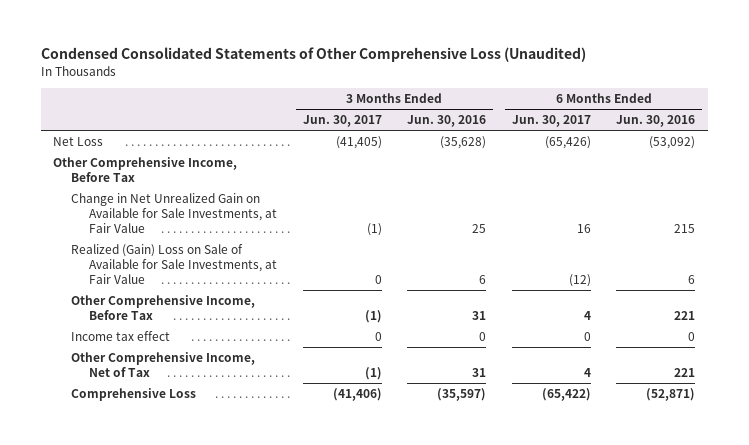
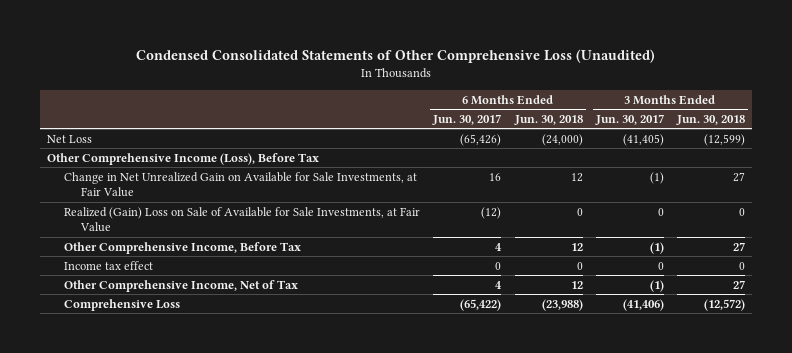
- | 3 Months Ended Jun. 30, 2017 | 3 Months Ended Jun. 30, 2016 | 6 Months Ended Jun. 30, 2017 | 6 Months Ended Jun. 30, 2016
+ | 6 Months Ended Jun. 30, 2017 | 6 Months Ended Jun. 30, 2018 | 3 Months Ended Jun. 30, 2017 | 3 Months Ended Jun. 30, 2018
- Other Comprehensive Income, Before Tax
+ Other Comprehensive Income (Loss), Before Tax

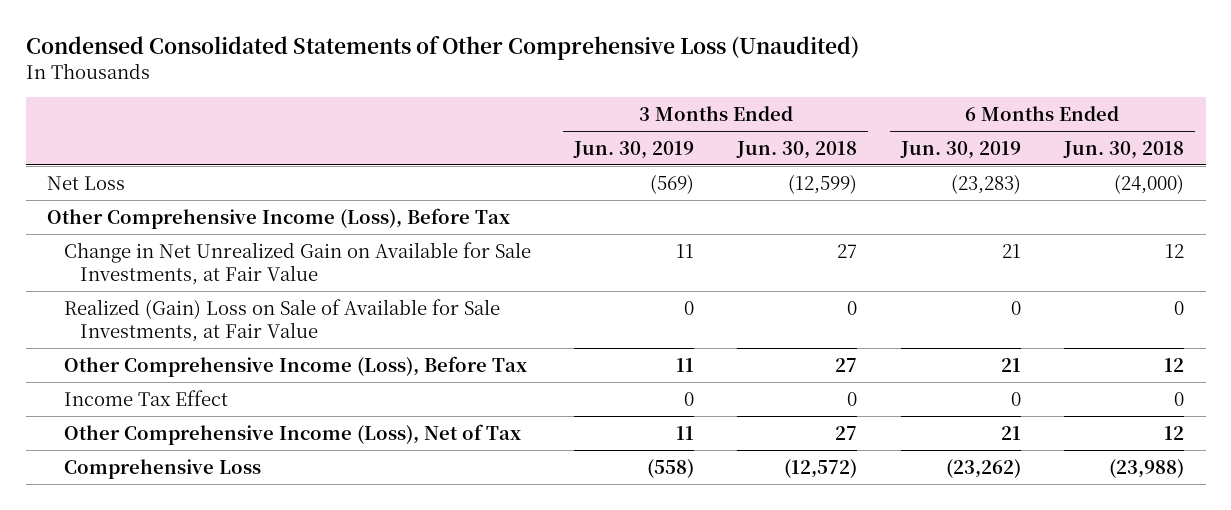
- | 6 Months Ended Jun. 30, 2017 | 6 Months Ended Jun. 30, 2018 | 3 Months Ended Jun. 30, 2017 | 3 Months Ended Jun. 30, 2018
+ | 3 Months Ended Jun. 30, 2019 | 3 Months Ended Jun. 30, 2018 | 6 Months Ended Jun. 30, 2019 | 6 Months Ended Jun. 30, 2018
- Other Comprehensive Income, Before Tax | 4 | 12 | (1) | 27
- Income tax effect | 0 | 0 | 0 | 0
- Other Comprehensive Income, Net of Tax | 4 | 12 | (1) | 27
+ Other Comprehensive Income (Loss), Before Tax | 11 | 27 | 21 | 12
+ Income Tax Effect | 0 | 0 | 0 | 0
+ Other Comprehensive Income (Loss), Net of Tax | 11 | 27 | 21 | 12

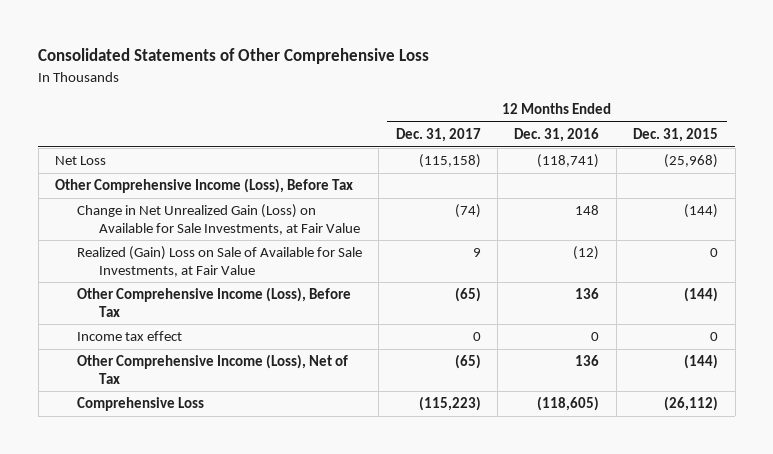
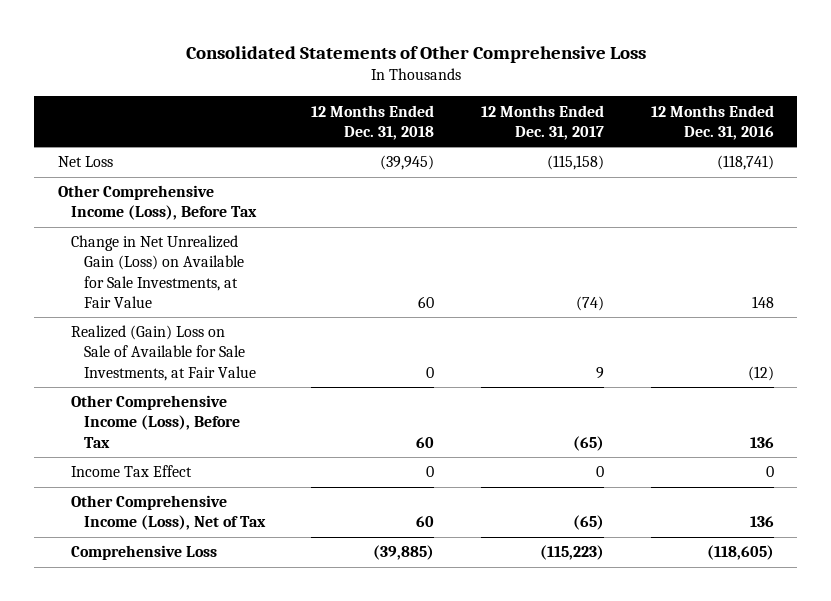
- | 12 Months Ended Dec. 31, 2017 | 12 Months Ended Dec. 31, 2016 | 12 Months Ended Dec. 31, 2015
+ | 12 Months Ended Dec. 31, 2018 | 12 Months Ended Dec. 31, 2017 | 12 Months Ended Dec. 31, 2016
- Income tax effect | 0 | 0 | 0
+ Income Tax Effect | 0 | 0 | 0

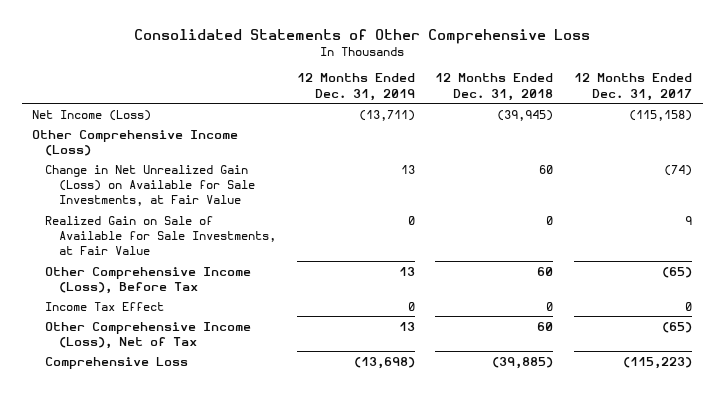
- | 12 Months Ended Dec. 31, 2018 | 12 Months Ended Dec. 31, 2017 | 12 Months Ended Dec. 31, 2016
+ | 12 Months Ended Dec. 31, 2019 | 12 Months Ended Dec. 31, 2018 | 12 Months Ended Dec. 31, 2017
- Net Loss | (39,945) | (115,158) | (118,741)
- Other Comprehensive Income (Loss), Before Tax
+ Net Income (Loss) | (13,711) | (39,945) | (115,158)
+ Other Comprehensive Income (Loss)
- Realized (Gain) Loss on Sale of Available for Sale Investments, at Fair Value | 0 | 9 | (12)
+ Realized Gain on Sale of Available for Sale Investments, at Fair Value | 0 | 0 | 9

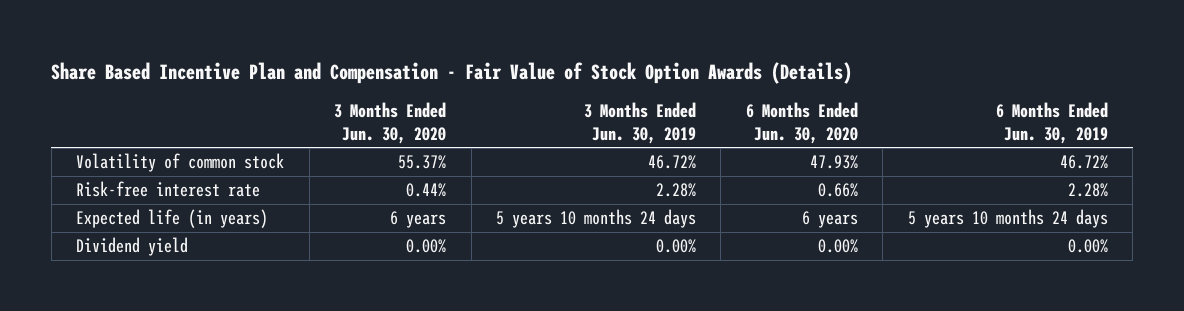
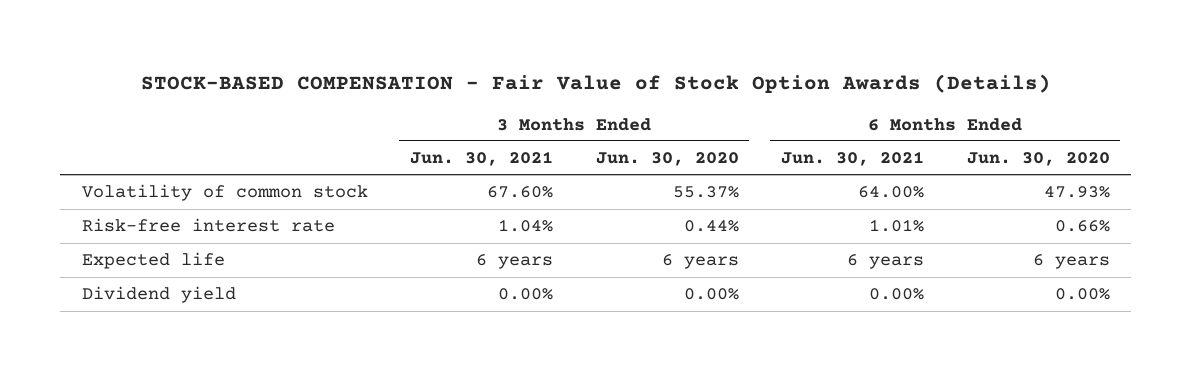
- Share Based Incentive Plan and Compensation - Fair Value of Stock Option Awards (Details)
+ STOCK-BASED COMPENSATION - Fair Value of Stock Option Awards (Details)
- | 3 Months Ended Jun. 30, 2020 | 3 Months Ended Jun. 30, 2019 | 6 Months Ended Jun. 30, 2020 | 6 Months Ended Jun. 30, 2019
+ | 3 Months Ended Jun. 30, 2021 | 3 Months Ended Jun. 30, 2020 | 6 Months Ended Jun. 30, 2021 | 6 Months Ended Jun. 30, 2020
- Expected life (in years) | 6 years | 5 years 10 months 24 days | 6 years | 5 years 10 months 24 days
+ Expected life | 6 years | 6 years | 6 years | 6 years

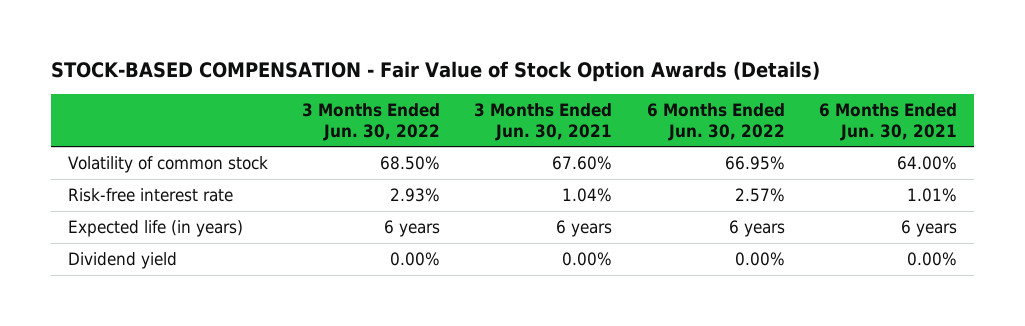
- | 3 Months Ended Jun. 30, 2021 | 3 Months Ended Jun. 30, 2020 | 6 Months Ended Jun. 30, 2021 | 6 Months Ended Jun. 30, 2020
+ | 3 Months Ended Jun. 30, 2022 | 3 Months Ended Jun. 30, 2021 | 6 Months Ended Jun. 30, 2022 | 6 Months Ended Jun. 30, 2021
- Expected life | 6 years | 6 years | 6 years | 6 years
+ Expected life (in years) | 6 years | 6 years | 6 years | 6 years

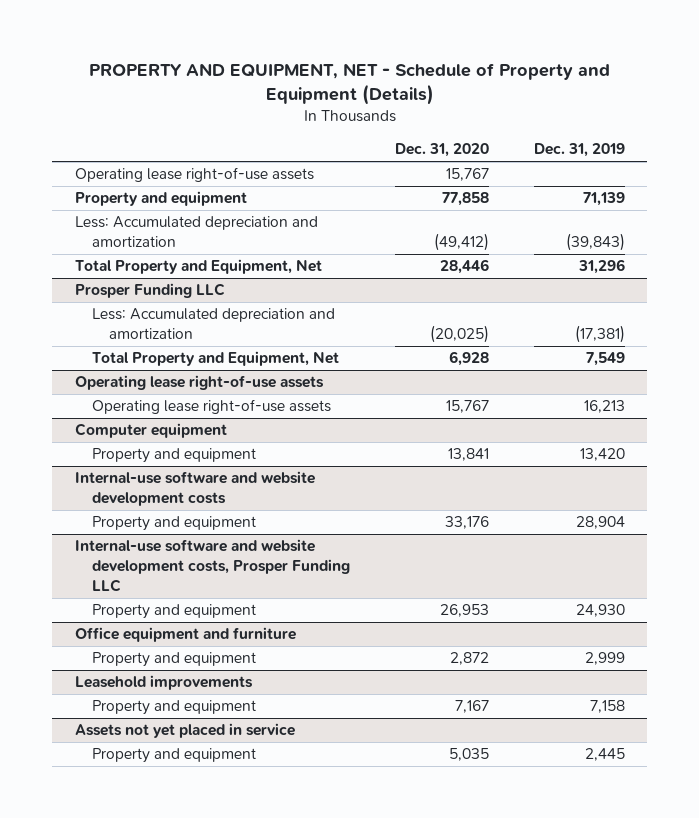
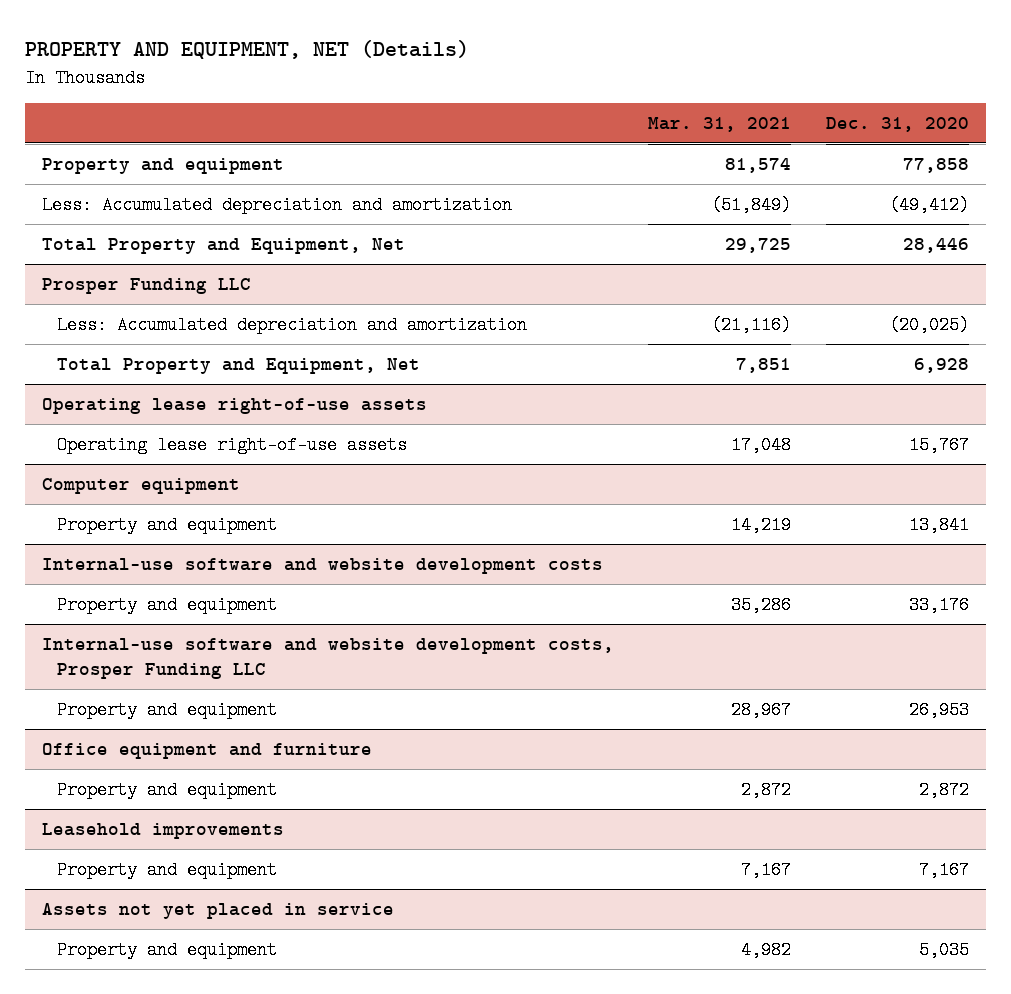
- PROPERTY AND EQUIPMENT, NET - Schedule of Property and Equipment (Details)
+ PROPERTY AND EQUIPMENT, NET (Details)
- | Dec. 31, 2020 | Dec. 31, 2019
+ | Mar. 31, 2021 | Dec. 31, 2020
- Operating lease right-of-use assets | 15,767 |

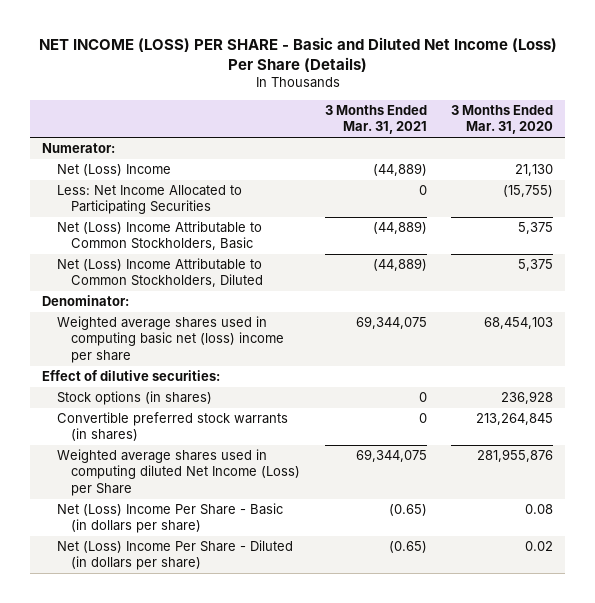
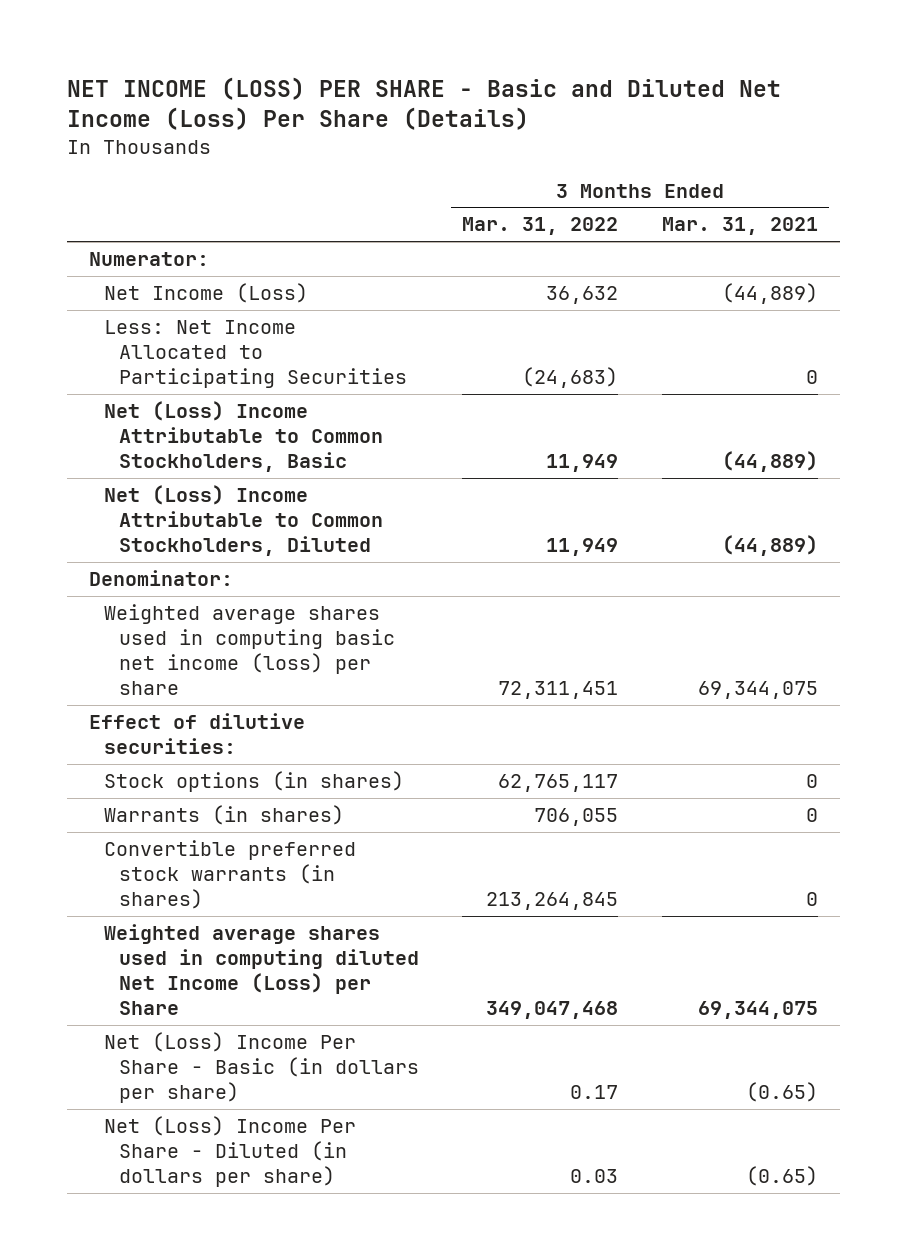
- | 3 Months Ended Mar. 31, 2021 | 3 Months Ended Mar. 31, 2020
+ | 3 Months Ended Mar. 31, 2022 | 3 Months Ended Mar. 31, 2021
- Net (Loss) Income | (44,889) | 21,130
+ Net Income (Loss) | 36,632 | (44,889)
- Weighted average shares used in computing basic net (loss) income per share | 69,344,075 | 68,454,103
+ Weighted average shares used in computing basic net income (loss) per share | 72,311,451 | 69,344,075
+ Warrants (in shares) | 706,055 | 0

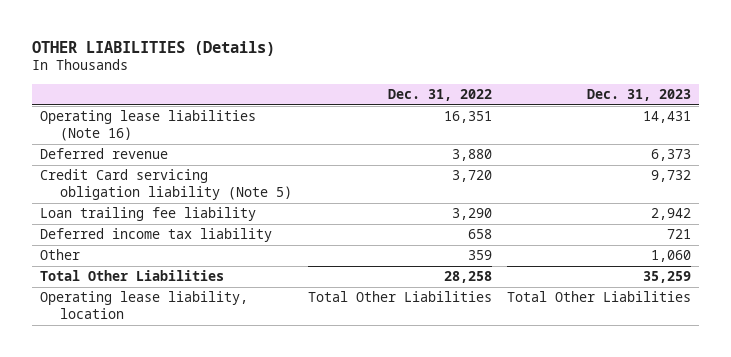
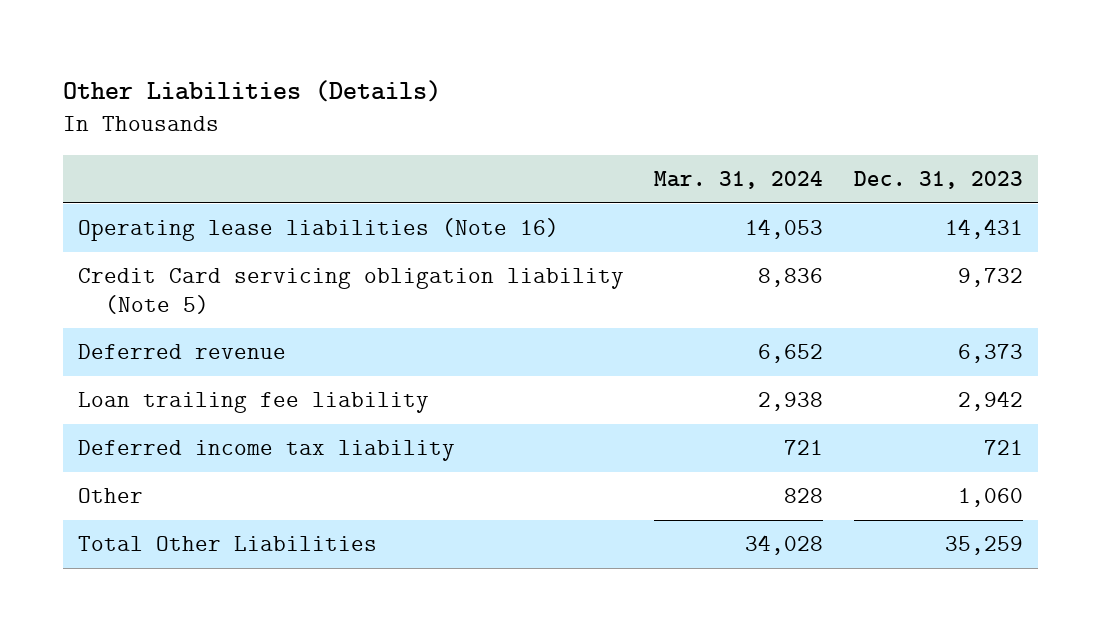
- OTHER LIABILITIES (Details)
+ Other Liabilities (Details)
- | Dec. 31, 2022 | Dec. 31, 2023
+ | Mar. 31, 2024 | Dec. 31, 2023
moved down: Deferred revenue | 6,652 | 6,373
- Operating lease liability, location | Total Other Liabilities | Total Other Liabilities

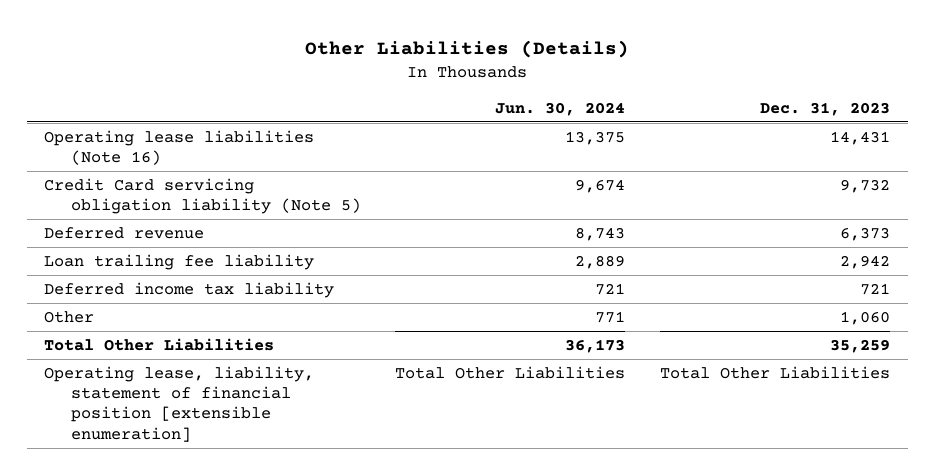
- | Mar. 31, 2024 | Dec. 31, 2023
+ | Jun. 30, 2024 | Dec. 31, 2023
+ Operating lease, liability, statement of financial position [extensible enumeration] | Total Other Liabilities | Total Other Liabilities

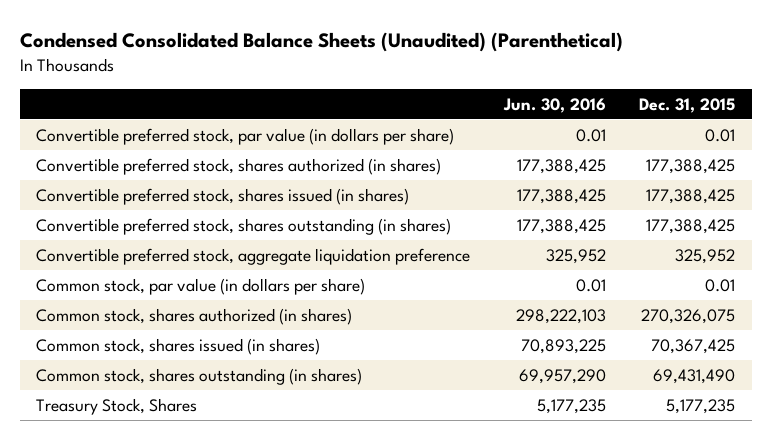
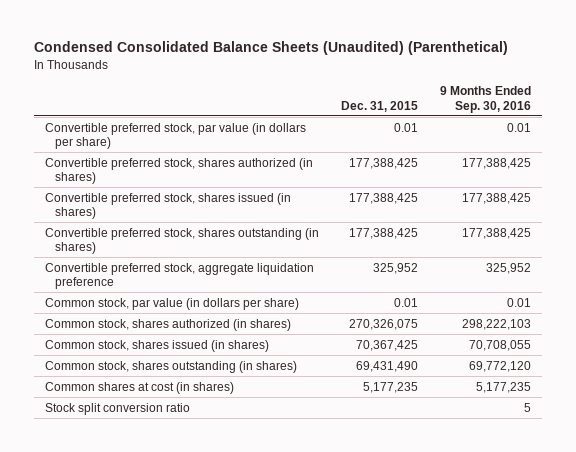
- | Jun. 30, 2016 | Dec. 31, 2015
+ | Dec. 31, 2015 | 9 Months Ended Sep. 30, 2016
- Treasury Stock, Shares | 5,177,235 | 5,177,235
+ Common shares at cost (in shares) | 5,177,235 | 5,177,235
+ Stock split conversion ratio | | 5

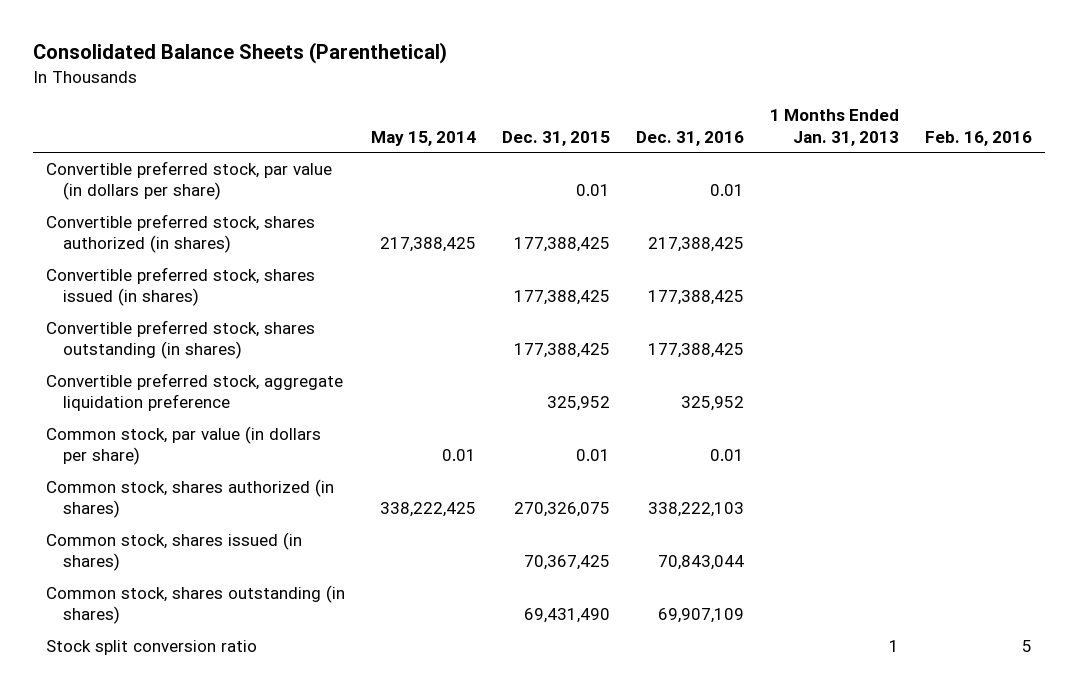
- Condensed Consolidated Balance Sheets (Unaudited) (Parenthetical)
+ Consolidated Balance Sheets (Parenthetical)
- | Dec. 31, 2015 | 9 Months Ended Sep. 30, 2016
+ | May 15, 2014 | Dec. 31, 2015 | Dec. 31, 2016 | 1 Months Ended Jan. 31, 2013 | Feb. 16, 2016
- Common shares at cost (in shares) | 5,177,235 | 5,177,235

